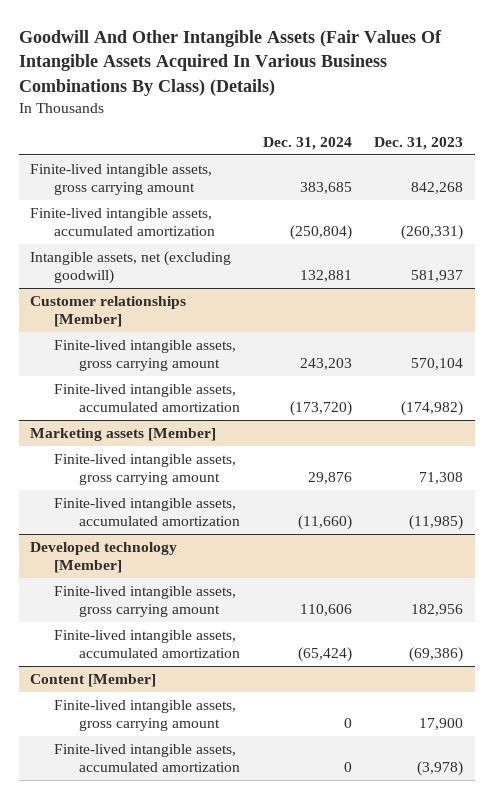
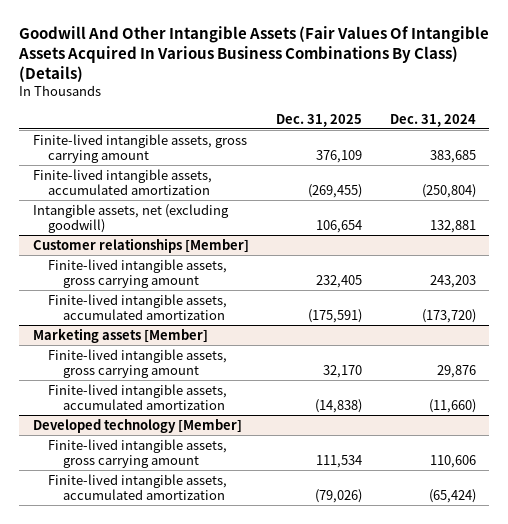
- | Dec. 31, 2024 | Dec. 31, 2023
+ | Dec. 31, 2025 | Dec. 31, 2024
- Content [Member]
- Finite-lived intangible assets, gross carrying amount | 0 | 17,900
- Finite-lived intangible assets, accumulated amortization | 0 | (3,978)

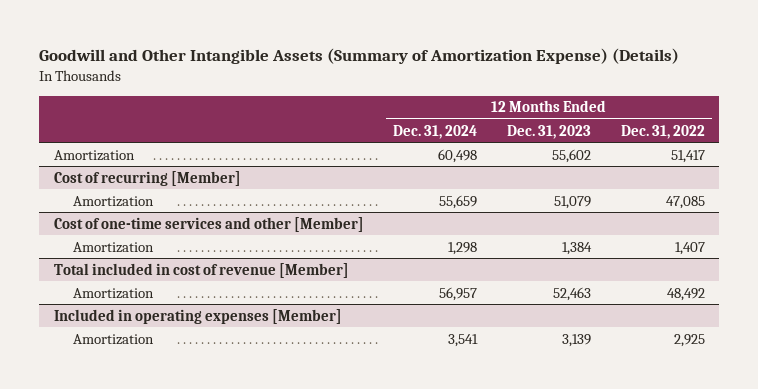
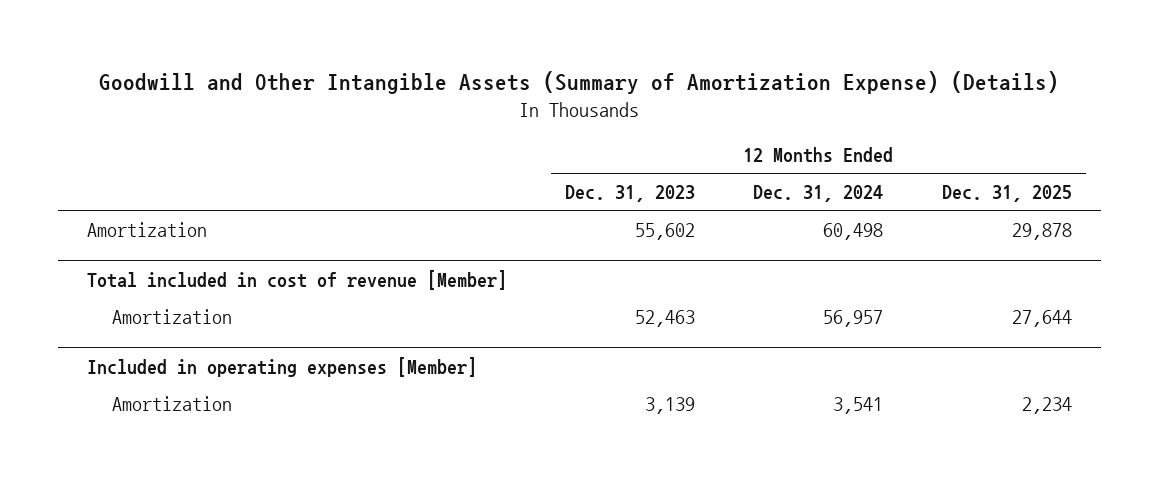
- | 12 Months Ended Dec. 31, 2024 | 12 Months Ended Dec. 31, 2023 | 12 Months Ended Dec. 31, 2022
+ | 12 Months Ended Dec. 31, 2023 | 12 Months Ended Dec. 31, 2024 | 12 Months Ended Dec. 31, 2025
- Cost of recurring [Member]
- Amortization | 55,659 | 51,079 | 47,085
- Cost of one-time services and other [Member]
- Amortization | 1,298 | 1,384 | 1,407

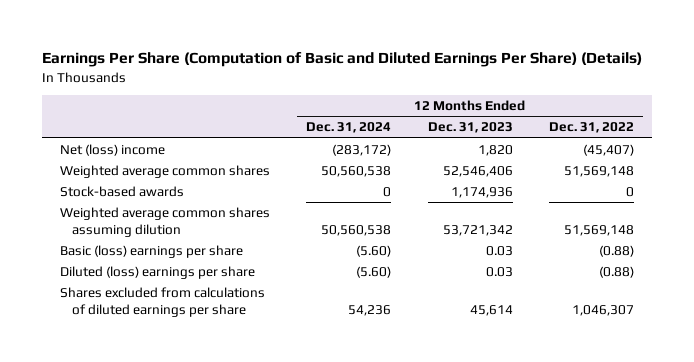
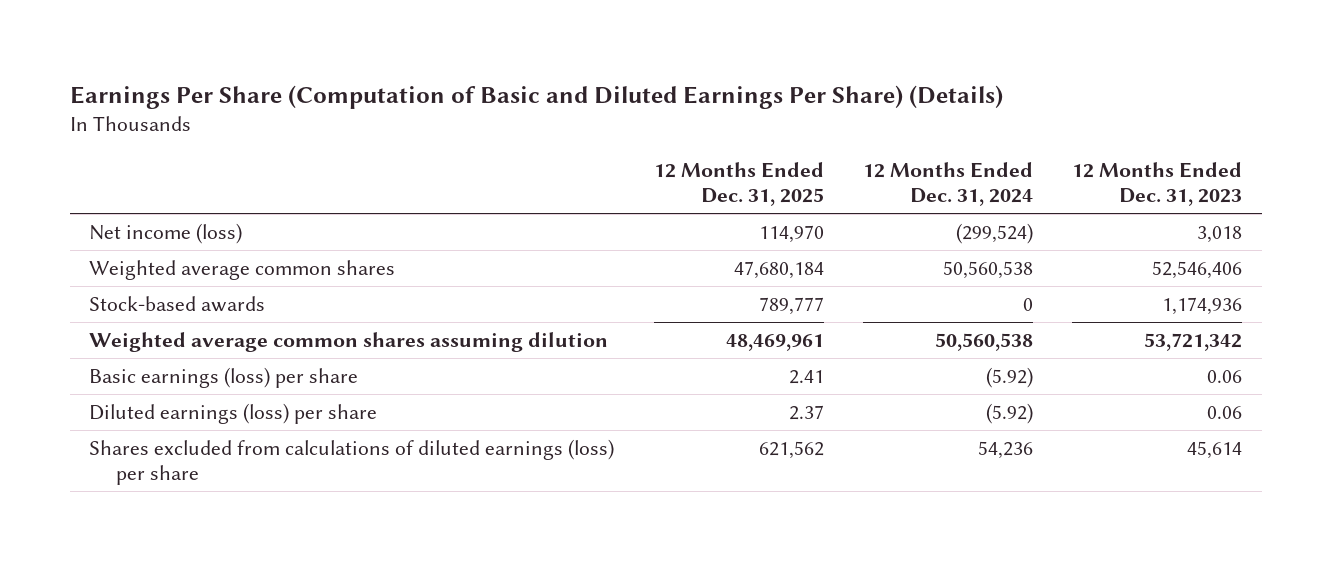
- | 12 Months Ended Dec. 31, 2024 | 12 Months Ended Dec. 31, 2023 | 12 Months Ended Dec. 31, 2022
+ | 12 Months Ended Dec. 31, 2025 | 12 Months Ended Dec. 31, 2024 | 12 Months Ended Dec. 31, 2023
- Net (loss) income | (283,172) | 1,820 | (45,407)
+ Net income (loss) | 114,970 | (299,524) | 3,018
- Basic (loss) earnings per share | (5.60) | 0.03 | (0.88)
- Diluted (loss) earnings per share | (5.60) | 0.03 | (0.88)
- Shares excluded from calculations of diluted earnings per share | 54,236 | 45,614 | 1,046,307
+ Basic earnings (loss) per share | 2.41 | (5.92) | 0.06
+ Diluted earnings (loss) per share | 2.37 | (5.92) | 0.06
+ Shares excluded from calculations of diluted earnings (loss) per share | 621,562 | 54,236 | 45,614

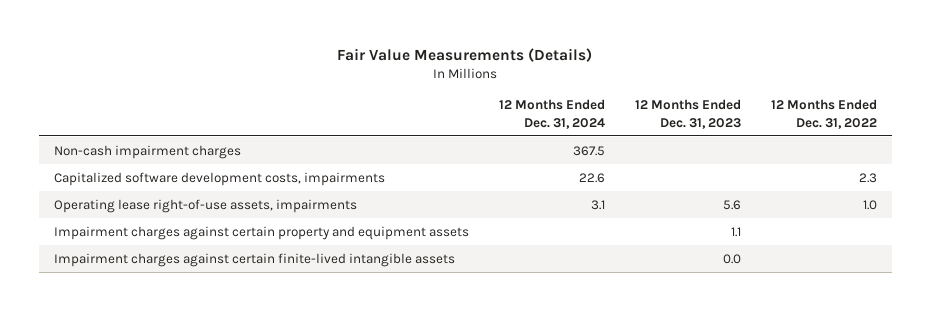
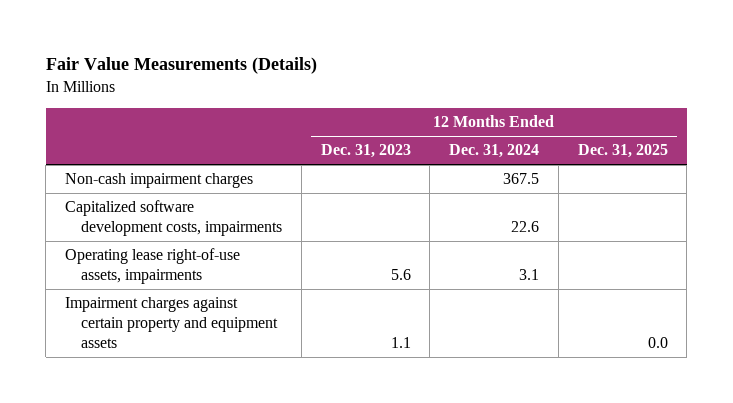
- | 12 Months Ended Dec. 31, 2024 | 12 Months Ended Dec. 31, 2023 | 12 Months Ended Dec. 31, 2022
+ | 12 Months Ended Dec. 31, 2023 | 12 Months Ended Dec. 31, 2024 | 12 Months Ended Dec. 31, 2025
- Impairment charges against certain finite-lived intangible assets | | 0.0 |

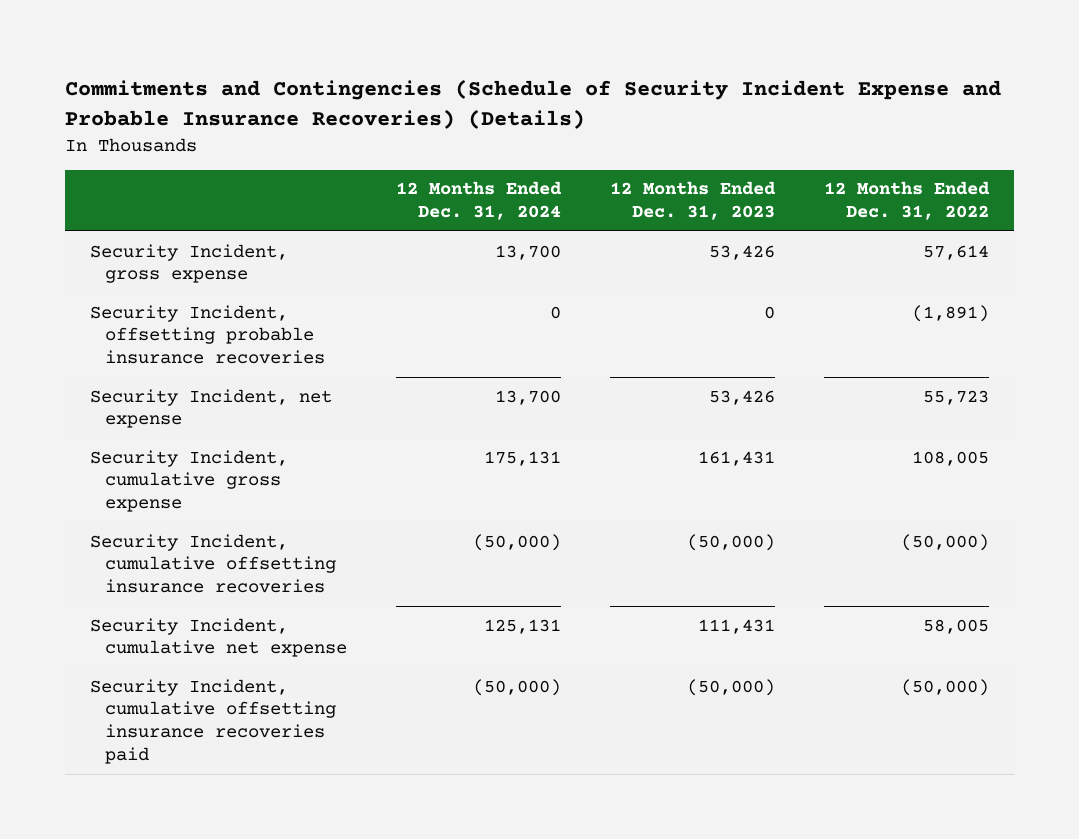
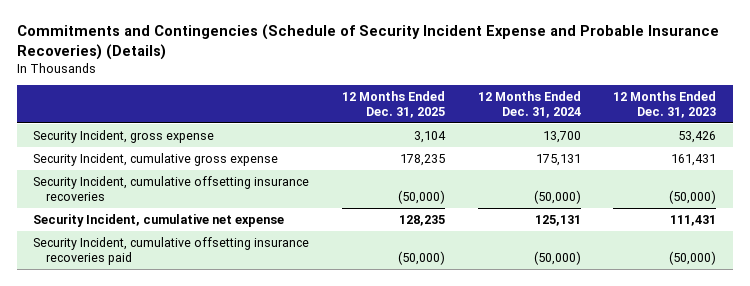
- | 12 Months Ended Dec. 31, 2024 | 12 Months Ended Dec. 31, 2023 | 12 Months Ended Dec. 31, 2022
+ | 12 Months Ended Dec. 31, 2025 | 12 Months Ended Dec. 31, 2024 | 12 Months Ended Dec. 31, 2023
- Security Incident, offsetting probable insurance recoveries | 0 | 0 | (1,891)
- Security Incident, net expense | 13,700 | 53,426 | 55,723

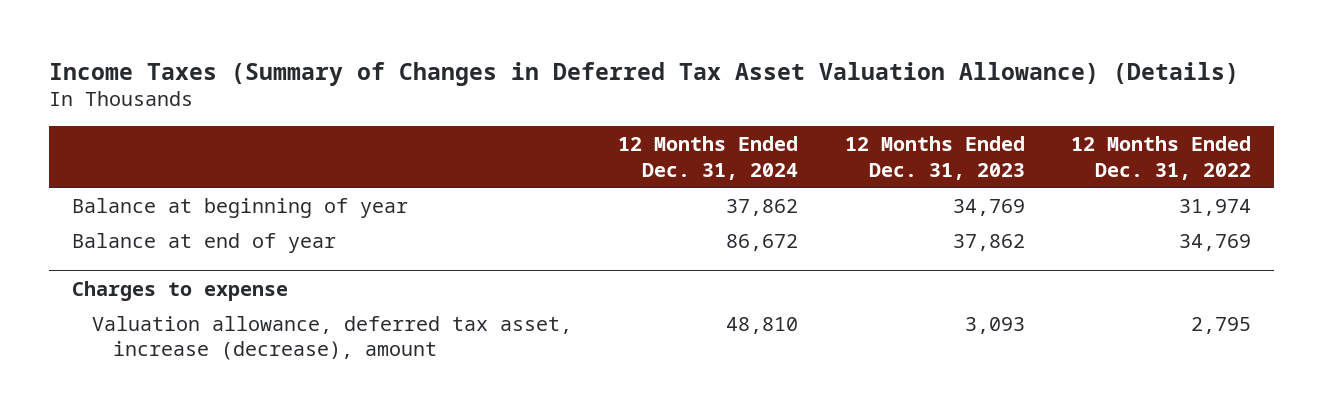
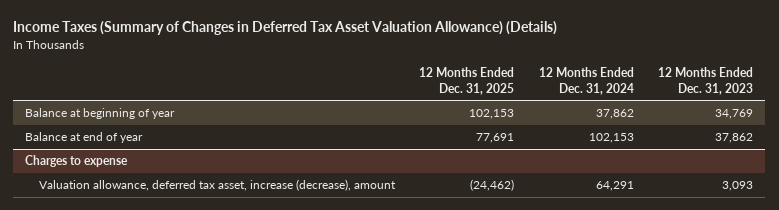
- | 12 Months Ended Dec. 31, 2024 | 12 Months Ended Dec. 31, 2023 | 12 Months Ended Dec. 31, 2022
+ | 12 Months Ended Dec. 31, 2025 | 12 Months Ended Dec. 31, 2024 | 12 Months Ended Dec. 31, 2023
- Balance at end of year | 86,672 | 37,862 | 34,769
+ Balance at end of year | 77,691 | 102,153 | 37,862
@ Charges to expense
- Valuation allowance, deferred tax asset, increase (decrease), amount | 48,810 | 3,093 | 2,795
+ Valuation allowance, deferred tax asset, increase (decrease), amount | (24,462) | 64,291 | 3,093

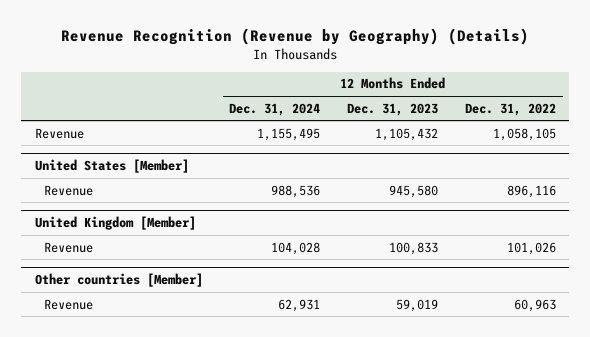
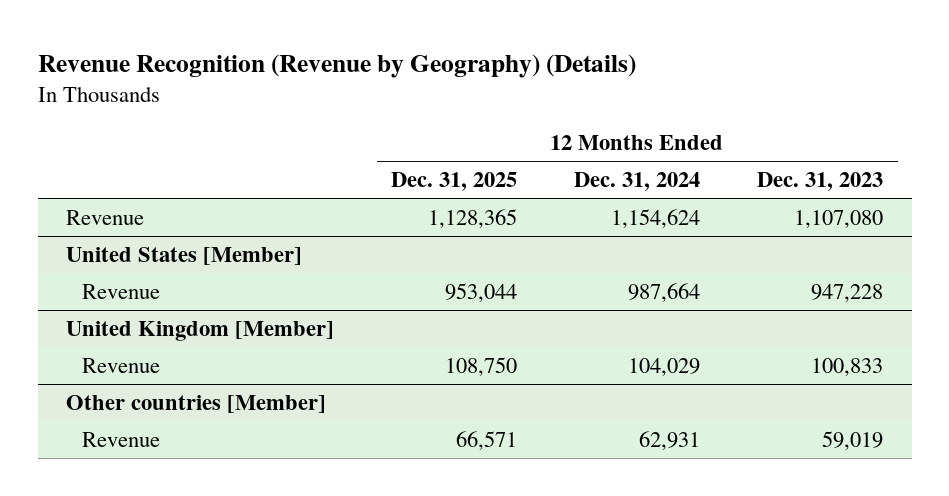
- | 12 Months Ended Dec. 31, 2024 | 12 Months Ended Dec. 31, 2023 | 12 Months Ended Dec. 31, 2022
+ | 12 Months Ended Dec. 31, 2025 | 12 Months Ended Dec. 31, 2024 | 12 Months Ended Dec. 31, 2023
- Revenue | 1,155,495 | 1,105,432 | 1,058,105
+ Revenue | 1,128,365 | 1,154,624 | 1,107,080
@ United States [Member]
- Revenue | 988,536 | 945,580 | 896,116
+ Revenue | 953,044 | 987,664 | 947,228
@ United Kingdom [Member]
- Revenue | 104,028 | 100,833 | 101,026
+ Revenue | 108,750 | 104,029 | 100,833

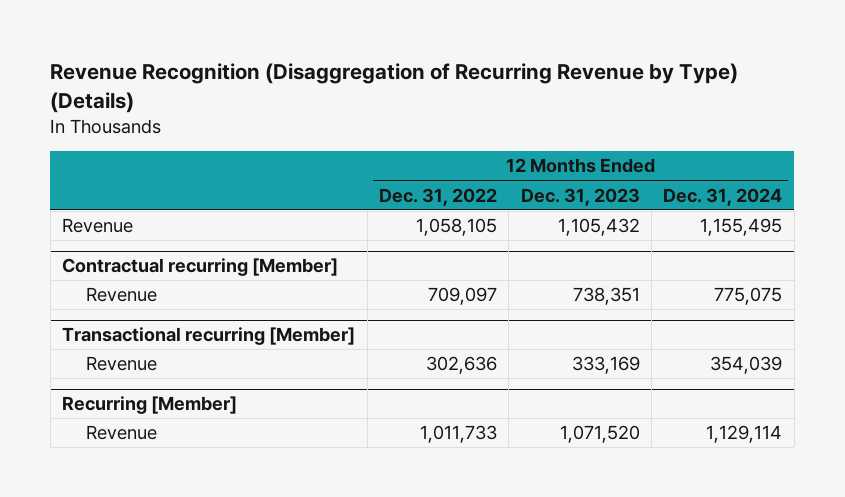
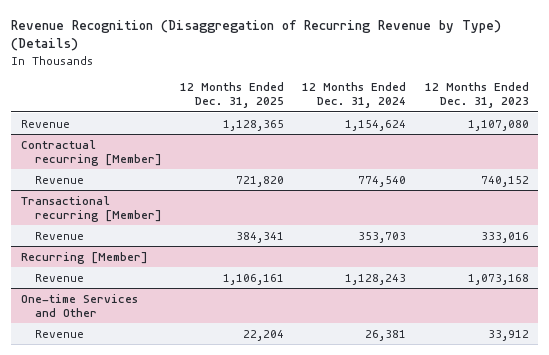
- | 12 Months Ended Dec. 31, 2022 | 12 Months Ended Dec. 31, 2023 | 12 Months Ended Dec. 31, 2024
+ | 12 Months Ended Dec. 31, 2025 | 12 Months Ended Dec. 31, 2024 | 12 Months Ended Dec. 31, 2023
- Revenue | 1,058,105 | 1,105,432 | 1,155,495
+ Revenue | 1,128,365 | 1,154,624 | 1,107,080
@ Contractual recurring [Member]
- Revenue | 709,097 | 738,351 | 775,075
+ Revenue | 721,820 | 774,540 | 740,152
@ Transactional recurring [Member]
- Revenue | 302,636 | 333,169 | 354,039
+ Revenue | 384,341 | 353,703 | 333,016
@ Recurring [Member]
- Revenue | 1,011,733 | 1,071,520 | 1,129,114
+ Revenue | 1,106,161 | 1,128,243 | 1,073,168
+ One-time Services and Other
+ Revenue | 22,204 | 26,381 | 33,912

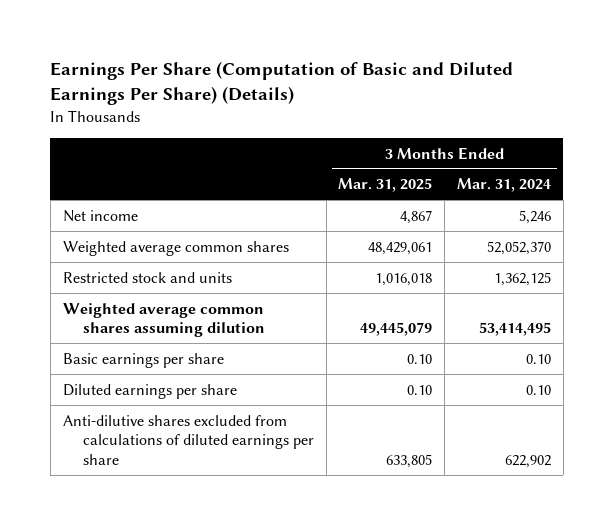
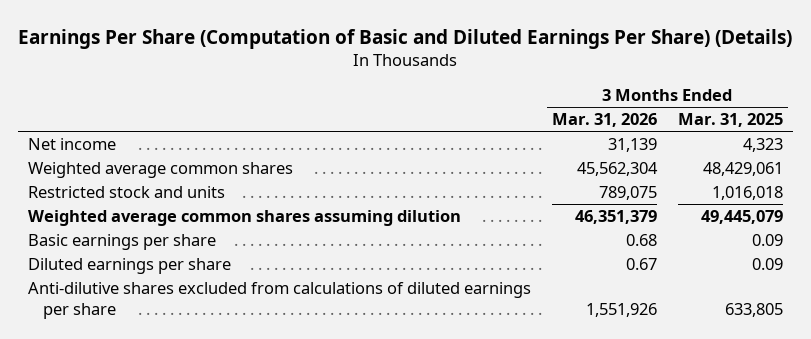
- | 3 Months Ended Mar. 31, 2025 | 3 Months Ended Mar. 31, 2024
+ | 3 Months Ended Mar. 31, 2026 | 3 Months Ended Mar. 31, 2025
- Net income | 4,867 | 5,246
+ Net income | 31,139 | 4,323
- Basic earnings per share | 0.10 | 0.10
- Diluted earnings per share | 0.10 | 0.10
+ Basic earnings per share | 0.68 | 0.09
+ Diluted earnings per share | 0.67 | 0.09

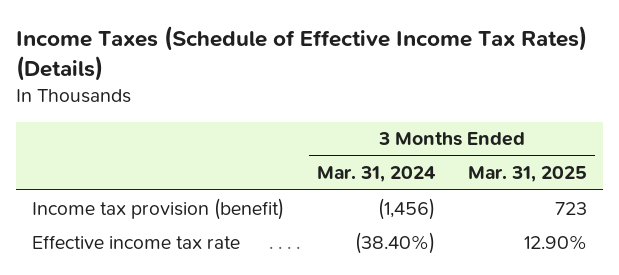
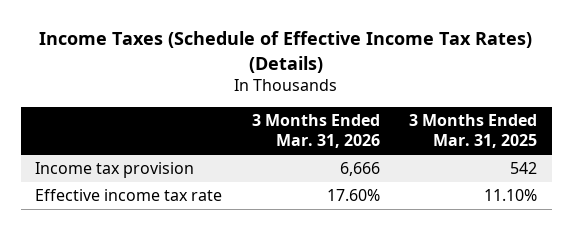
- | 3 Months Ended Mar. 31, 2024 | 3 Months Ended Mar. 31, 2025
+ | 3 Months Ended Mar. 31, 2026 | 3 Months Ended Mar. 31, 2025
- Income tax provision (benefit) | (1,456) | 723
- Effective income tax rate | (38.40%) | 12.90%
+ Income tax provision | 6,666 | 542
+ Effective income tax rate | 17.60% | 11.10%

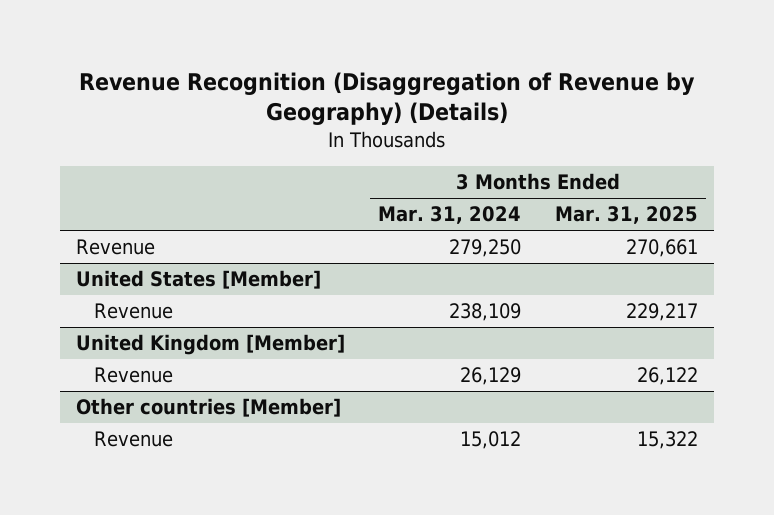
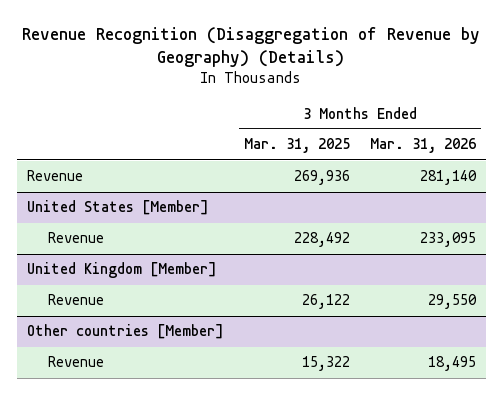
- | 3 Months Ended Mar. 31, 2024 | 3 Months Ended Mar. 31, 2025
+ | 3 Months Ended Mar. 31, 2025 | 3 Months Ended Mar. 31, 2026
- Revenue | 279,250 | 270,661
+ Revenue | 269,936 | 281,140
@ United States [Member]
- Revenue | 238,109 | 229,217
+ Revenue | 228,492 | 233,095

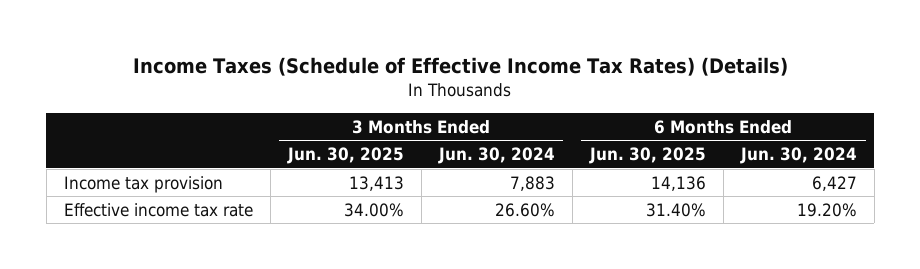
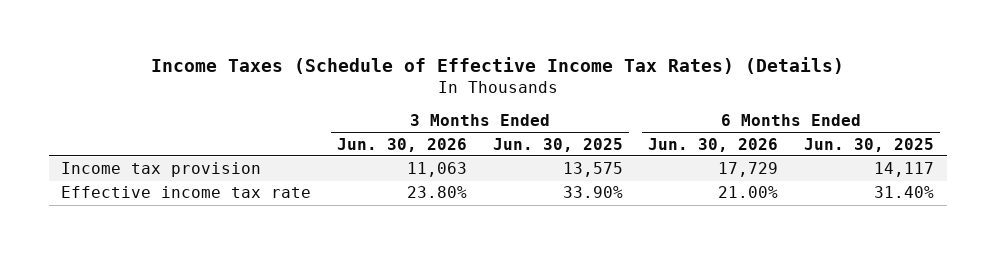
- | 3 Months Ended Jun. 30, 2025 | 3 Months Ended Jun. 30, 2024 | 6 Months Ended Jun. 30, 2025 | 6 Months Ended Jun. 30, 2024
+ | 3 Months Ended Jun. 30, 2026 | 3 Months Ended Jun. 30, 2025 | 6 Months Ended Jun. 30, 2026 | 6 Months Ended Jun. 30, 2025
- Income tax provision | 13,413 | 7,883 | 14,136 | 6,427
- Effective income tax rate | 34.00% | 26.60% | 31.40% | 19.20%
+ Income tax provision | 11,063 | 13,575 | 17,729 | 14,117
+ Effective income tax rate | 23.80% | 33.90% | 21.00% | 31.40%

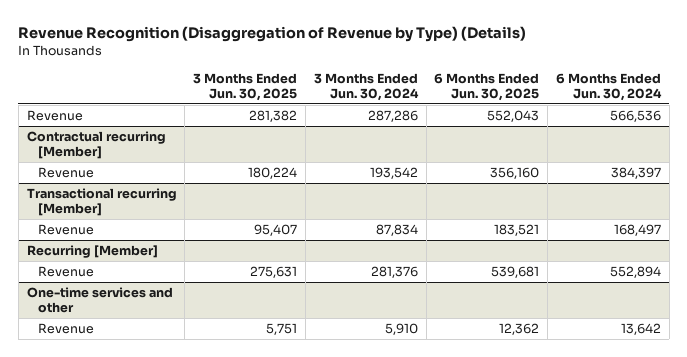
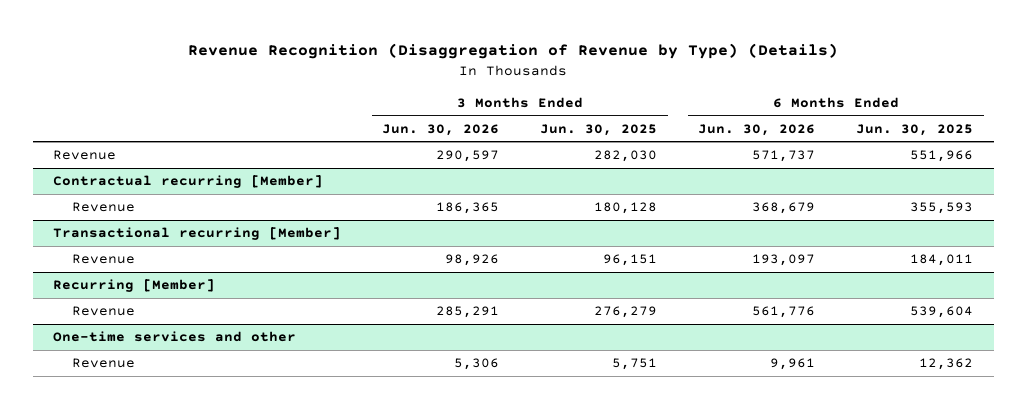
- | 3 Months Ended Jun. 30, 2025 | 3 Months Ended Jun. 30, 2024 | 6 Months Ended Jun. 30, 2025 | 6 Months Ended Jun. 30, 2024
+ | 3 Months Ended Jun. 30, 2026 | 3 Months Ended Jun. 30, 2025 | 6 Months Ended Jun. 30, 2026 | 6 Months Ended Jun. 30, 2025
- Revenue | 281,382 | 287,286 | 552,043 | 566,536
+ Revenue | 290,597 | 282,030 | 571,737 | 551,966
@ Contractual recurring [Member]
- Revenue | 180,224 | 193,542 | 356,160 | 384,397
+ Revenue | 186,365 | 180,128 | 368,679 | 355,593
@ Transactional recurring [Member]
- Revenue | 95,407 | 87,834 | 183,521 | 168,497
+ Revenue | 98,926 | 96,151 | 193,097 | 184,011
@ Recurring [Member]
- Revenue | 275,631 | 281,376 | 539,681 | 552,894
+ Revenue | 285,291 | 276,279 | 561,776 | 539,604

